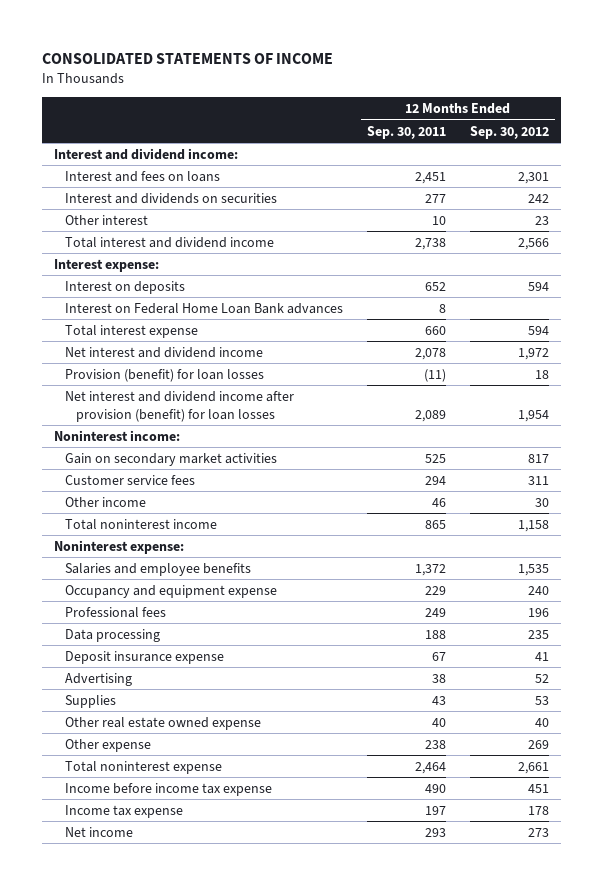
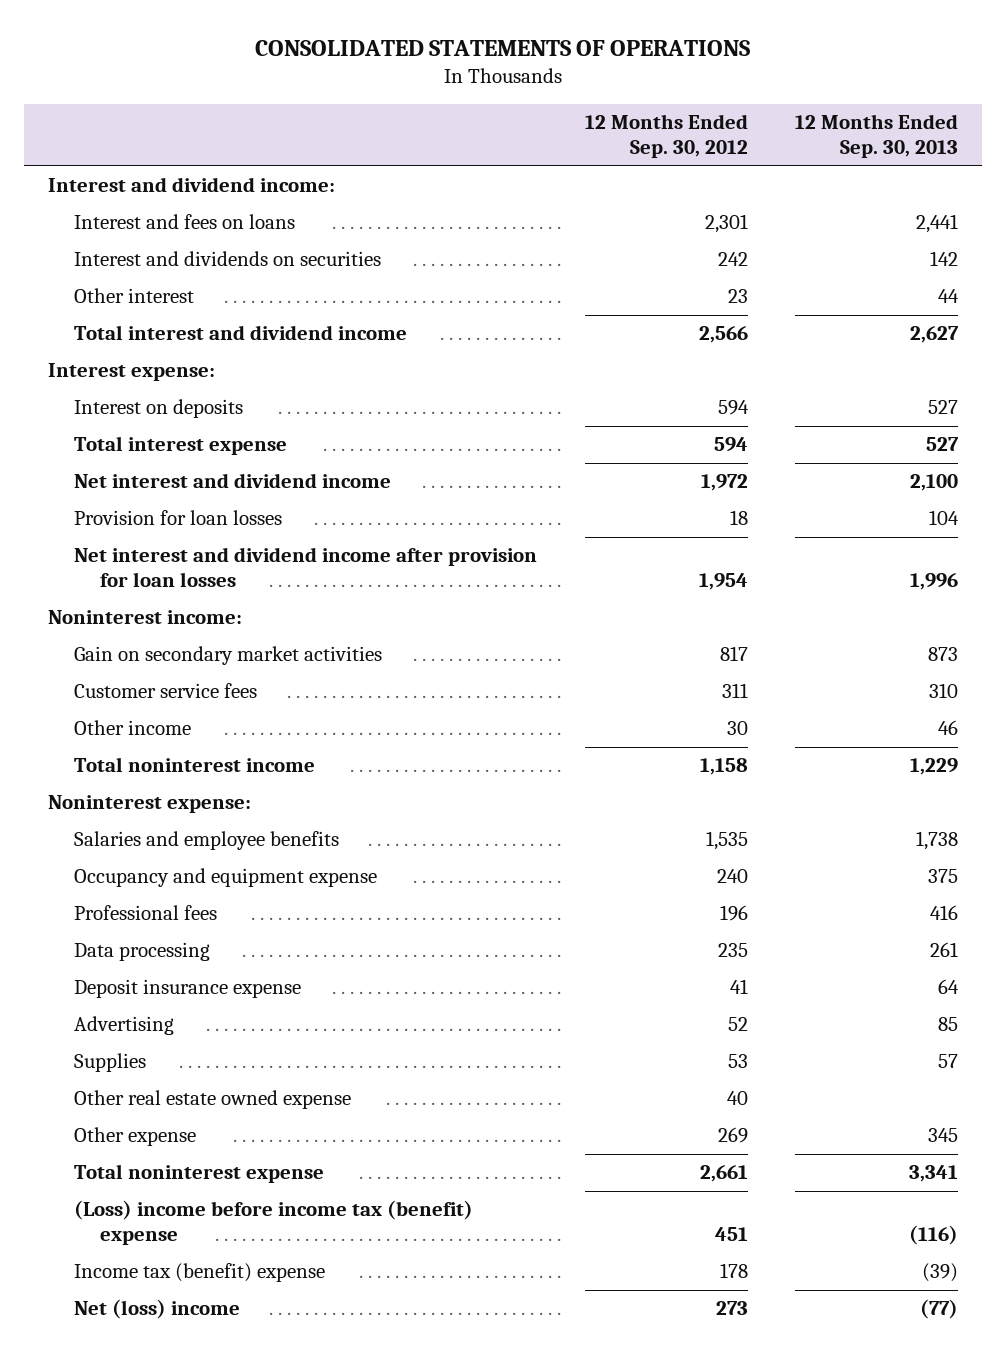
- CONSOLIDATED STATEMENTS OF INCOME
+ CONSOLIDATED STATEMENTS OF OPERATIONS
- | 12 Months Ended Sep. 30, 2011 | 12 Months Ended Sep. 30, 2012
+ | 12 Months Ended Sep. 30, 2012 | 12 Months Ended Sep. 30, 2013
- Interest on Federal Home Loan Bank advances | 8 |
- Provision (benefit) for loan losses | (11) | 18
- Net interest and dividend income after provision (benefit) for loan losses | 2,089 | 1,954
+ Provision for loan losses | 18 | 104
+ Net interest and dividend income after provision for loan losses | 1,954 | 1,996
- Income before income tax expense | 490 | 451
- Income tax expense | 197 | 178
- Net income | 293 | 273
+ (Loss) income before income tax (benefit) expense | 451 | (116)
+ Income tax (benefit) expense | 178 | (39)
+ Net (loss) income | 273 | (77)

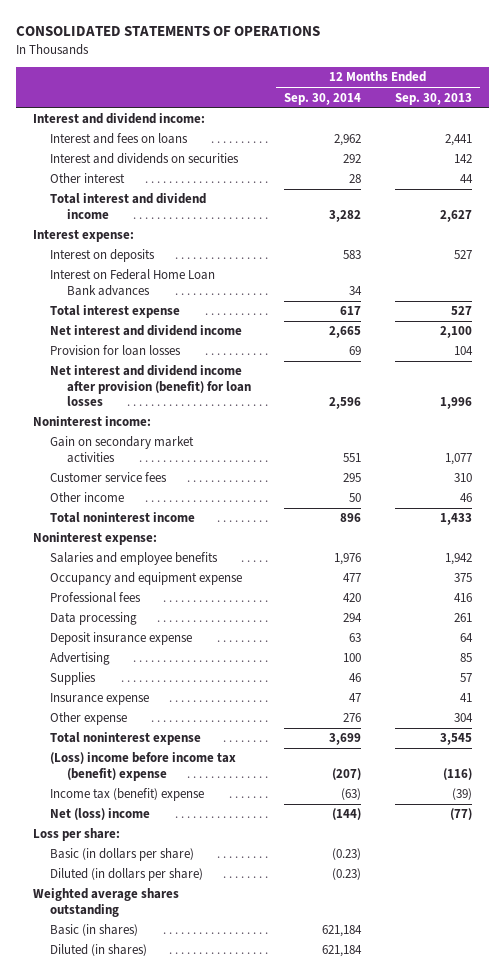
- | 12 Months Ended Sep. 30, 2012 | 12 Months Ended Sep. 30, 2013
+ | 12 Months Ended Sep. 30, 2014 | 12 Months Ended Sep. 30, 2013
+ Interest on Federal Home Loan Bank advances | 34 |
- Net interest and dividend income after provision for loan losses | 1,954 | 1,996
+ Net interest and dividend income after provision (benefit) for loan losses | 2,596 | 1,996
- Gain on secondary market activities | 817 | 873
+ Gain on secondary market activities | 551 | 1,077
- Total noninterest income | 1,158 | 1,229
+ Total noninterest income | 896 | 1,433
- Salaries and employee benefits | 1,535 | 1,738
+ Salaries and employee benefits | 1,976 | 1,942
- Other real estate owned expense | 40 |
- Other expense | 269 | 345
- Total noninterest expense | 2,661 | 3,341
+ Insurance expense | 47 | 41
+ Other expense | 276 | 304
+ Total noninterest expense | 3,699 | 3,545
+ Loss per share:
+ Basic (in dollars per share) | (0.23) |
+ Diluted (in dollars per share) | (0.23) |
+ Weighted average shares outstanding
+ Basic (in shares) | 621,184 |
+ Diluted (in shares) | 621,184 |

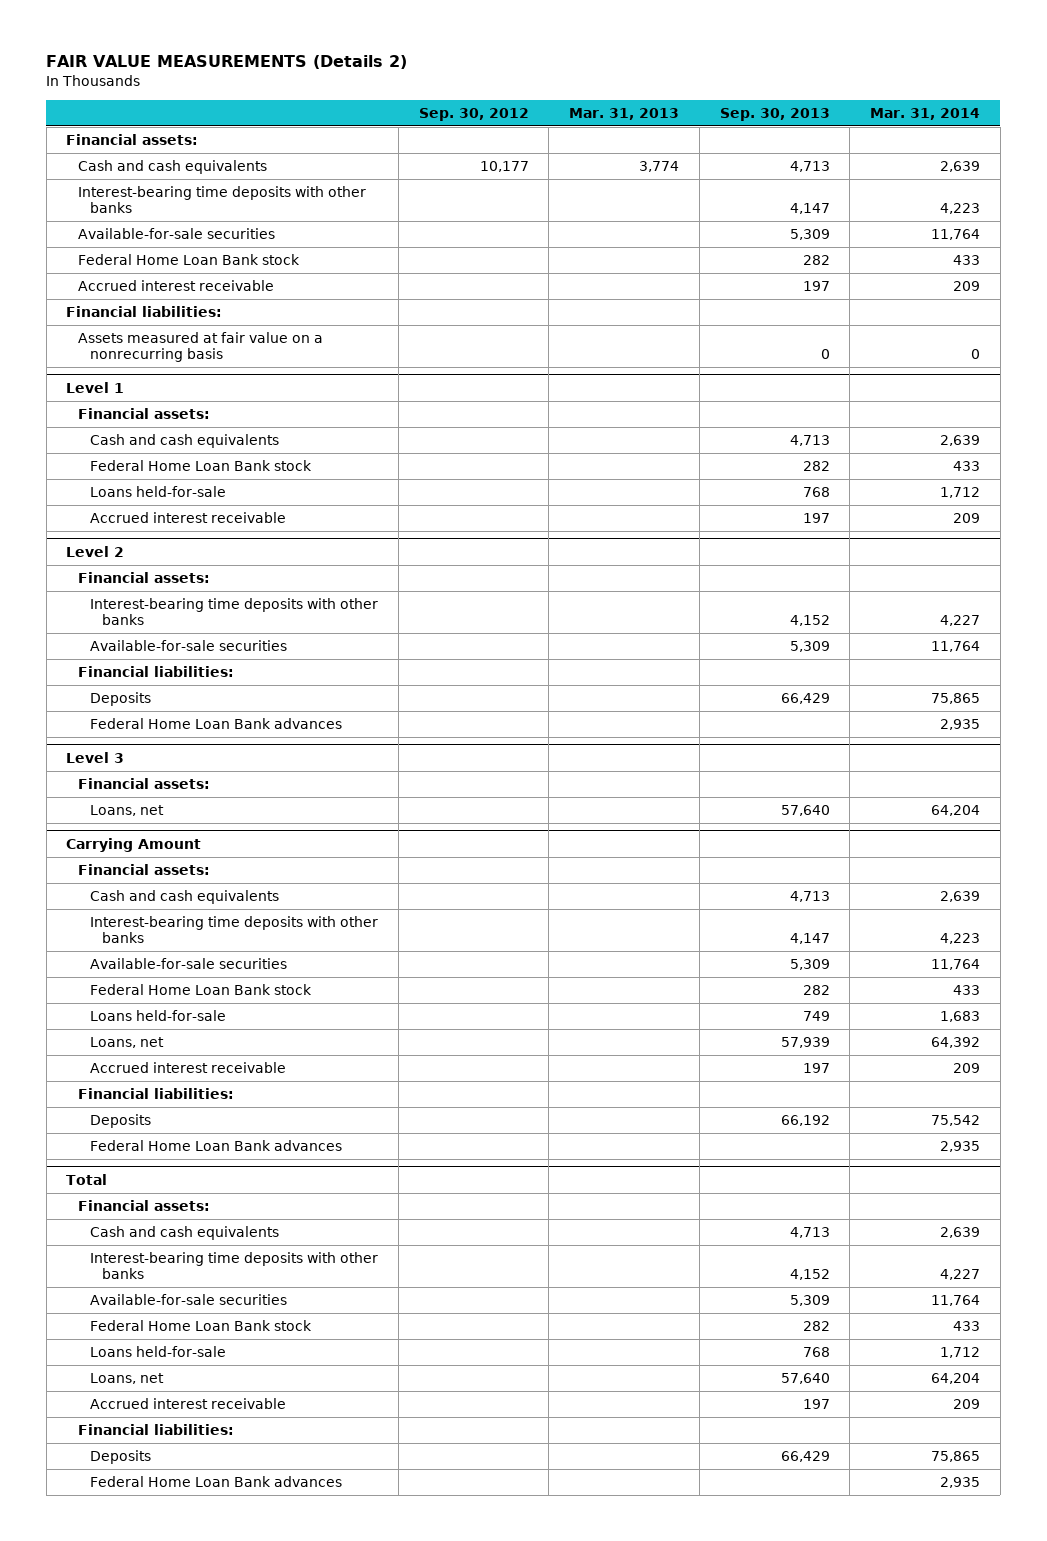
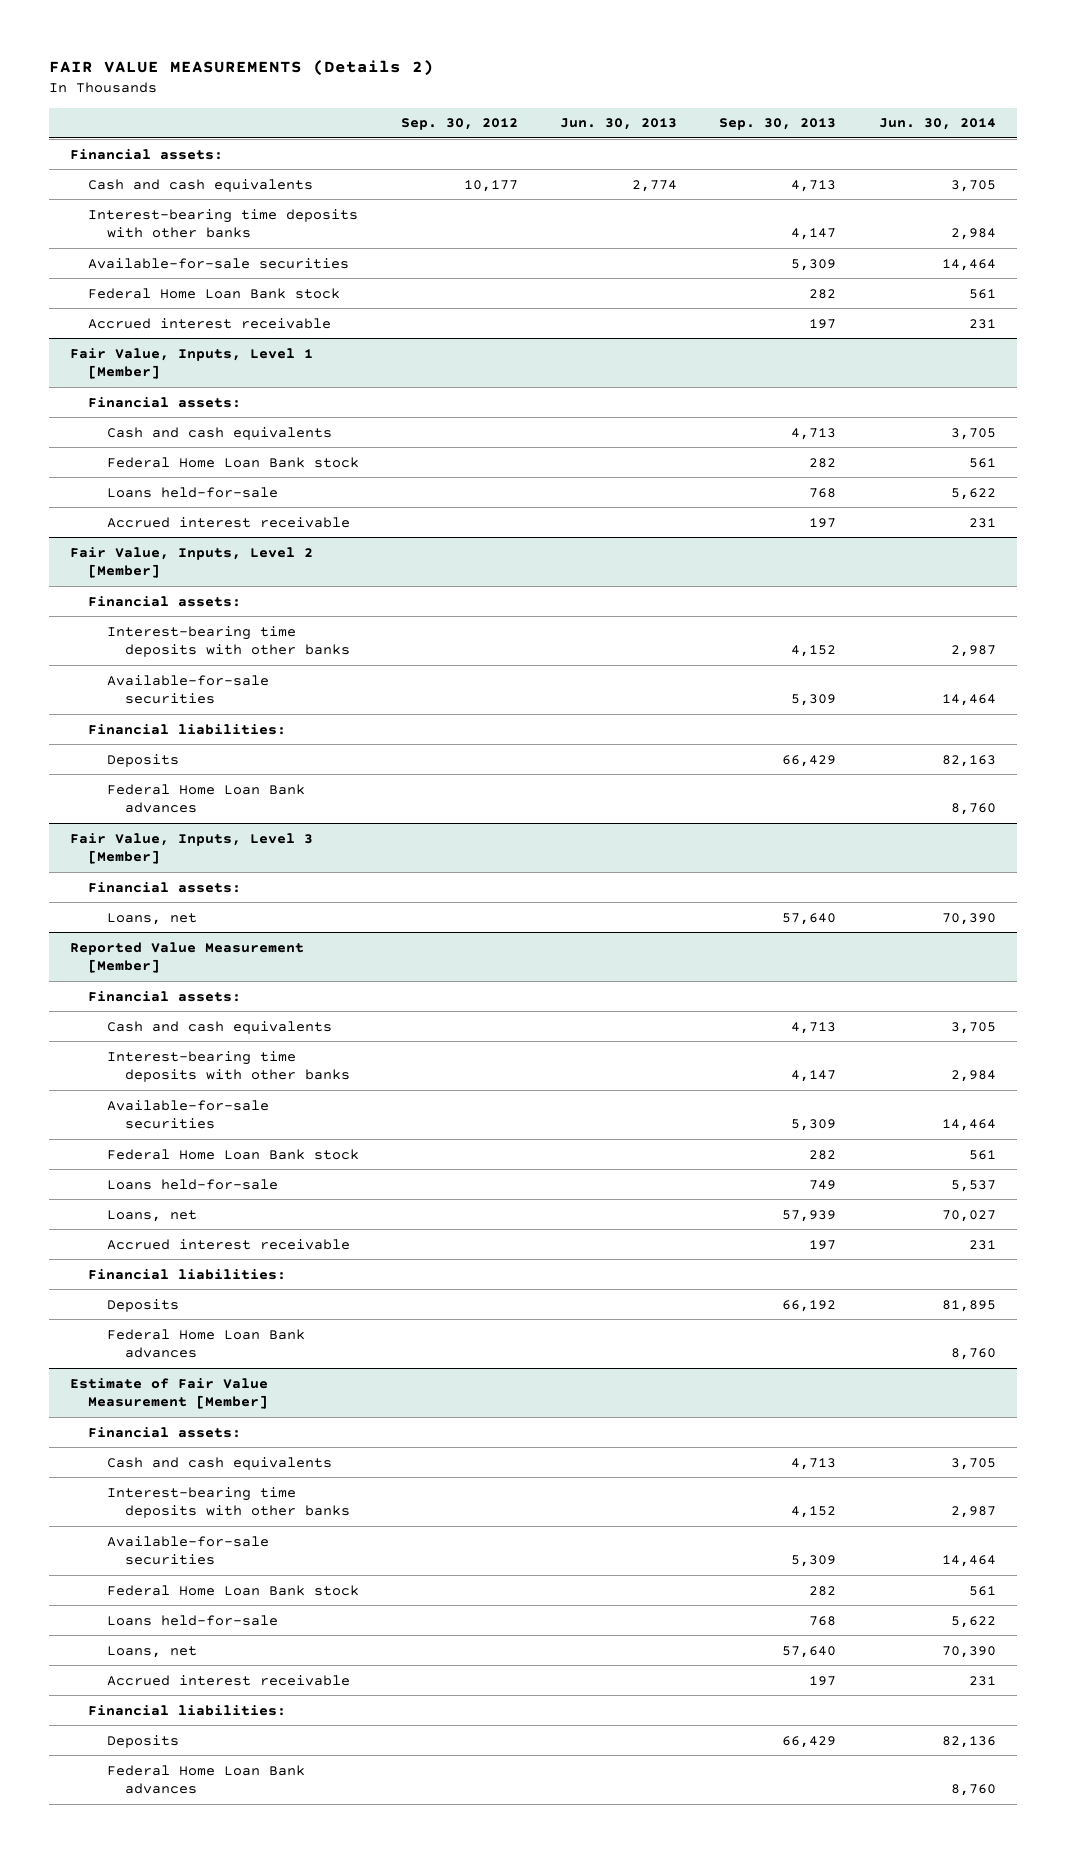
- | Sep. 30, 2012 | Mar. 31, 2013 | Sep. 30, 2013 | Mar. 31, 2014
+ | Sep. 30, 2012 | Jun. 30, 2013 | Sep. 30, 2013 | Jun. 30, 2014
- Financial liabilities:
- Assets measured at fair value on a nonrecurring basis | | | 0 | 0
- Level 1
+ Fair Value, Inputs, Level 1 [Member]
- Level 2
+ Fair Value, Inputs, Level 2 [Member]
- Level 3
+ Fair Value, Inputs, Level 3 [Member]
- Carrying Amount
+ Reported Value Measurement [Member]
- Total
+ Estimate of Fair Value Measurement [Member]

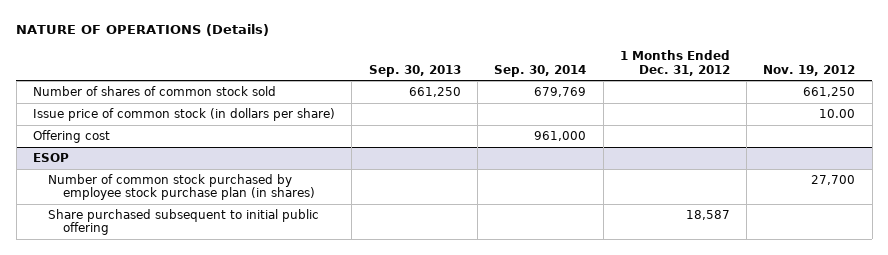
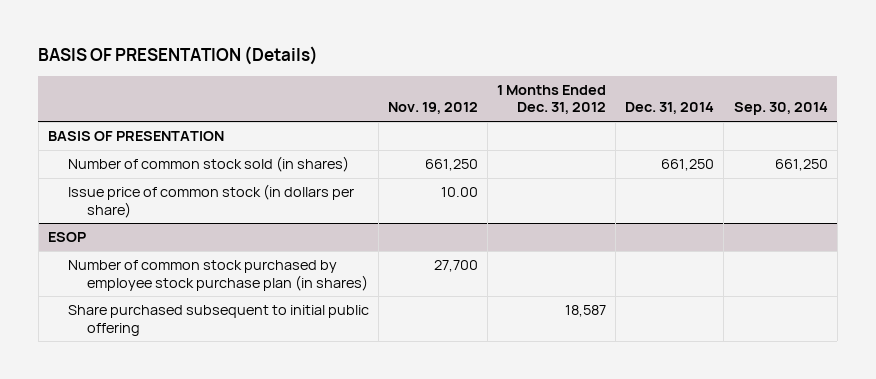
- NATURE OF OPERATIONS (Details)
+ BASIS OF PRESENTATION (Details)
- | Sep. 30, 2013 | Sep. 30, 2014 | 1 Months Ended Dec. 31, 2012 | Nov. 19, 2012
+ | Nov. 19, 2012 | 1 Months Ended Dec. 31, 2012 | Dec. 31, 2014 | Sep. 30, 2014
- Number of shares of common stock sold | 661,250 | 679,769 | | 661,250
+ BASIS OF PRESENTATION
+ Number of common stock sold (in shares) | 661,250 | | 661,250 | 661,250
- Offering cost | | 961,000 | |

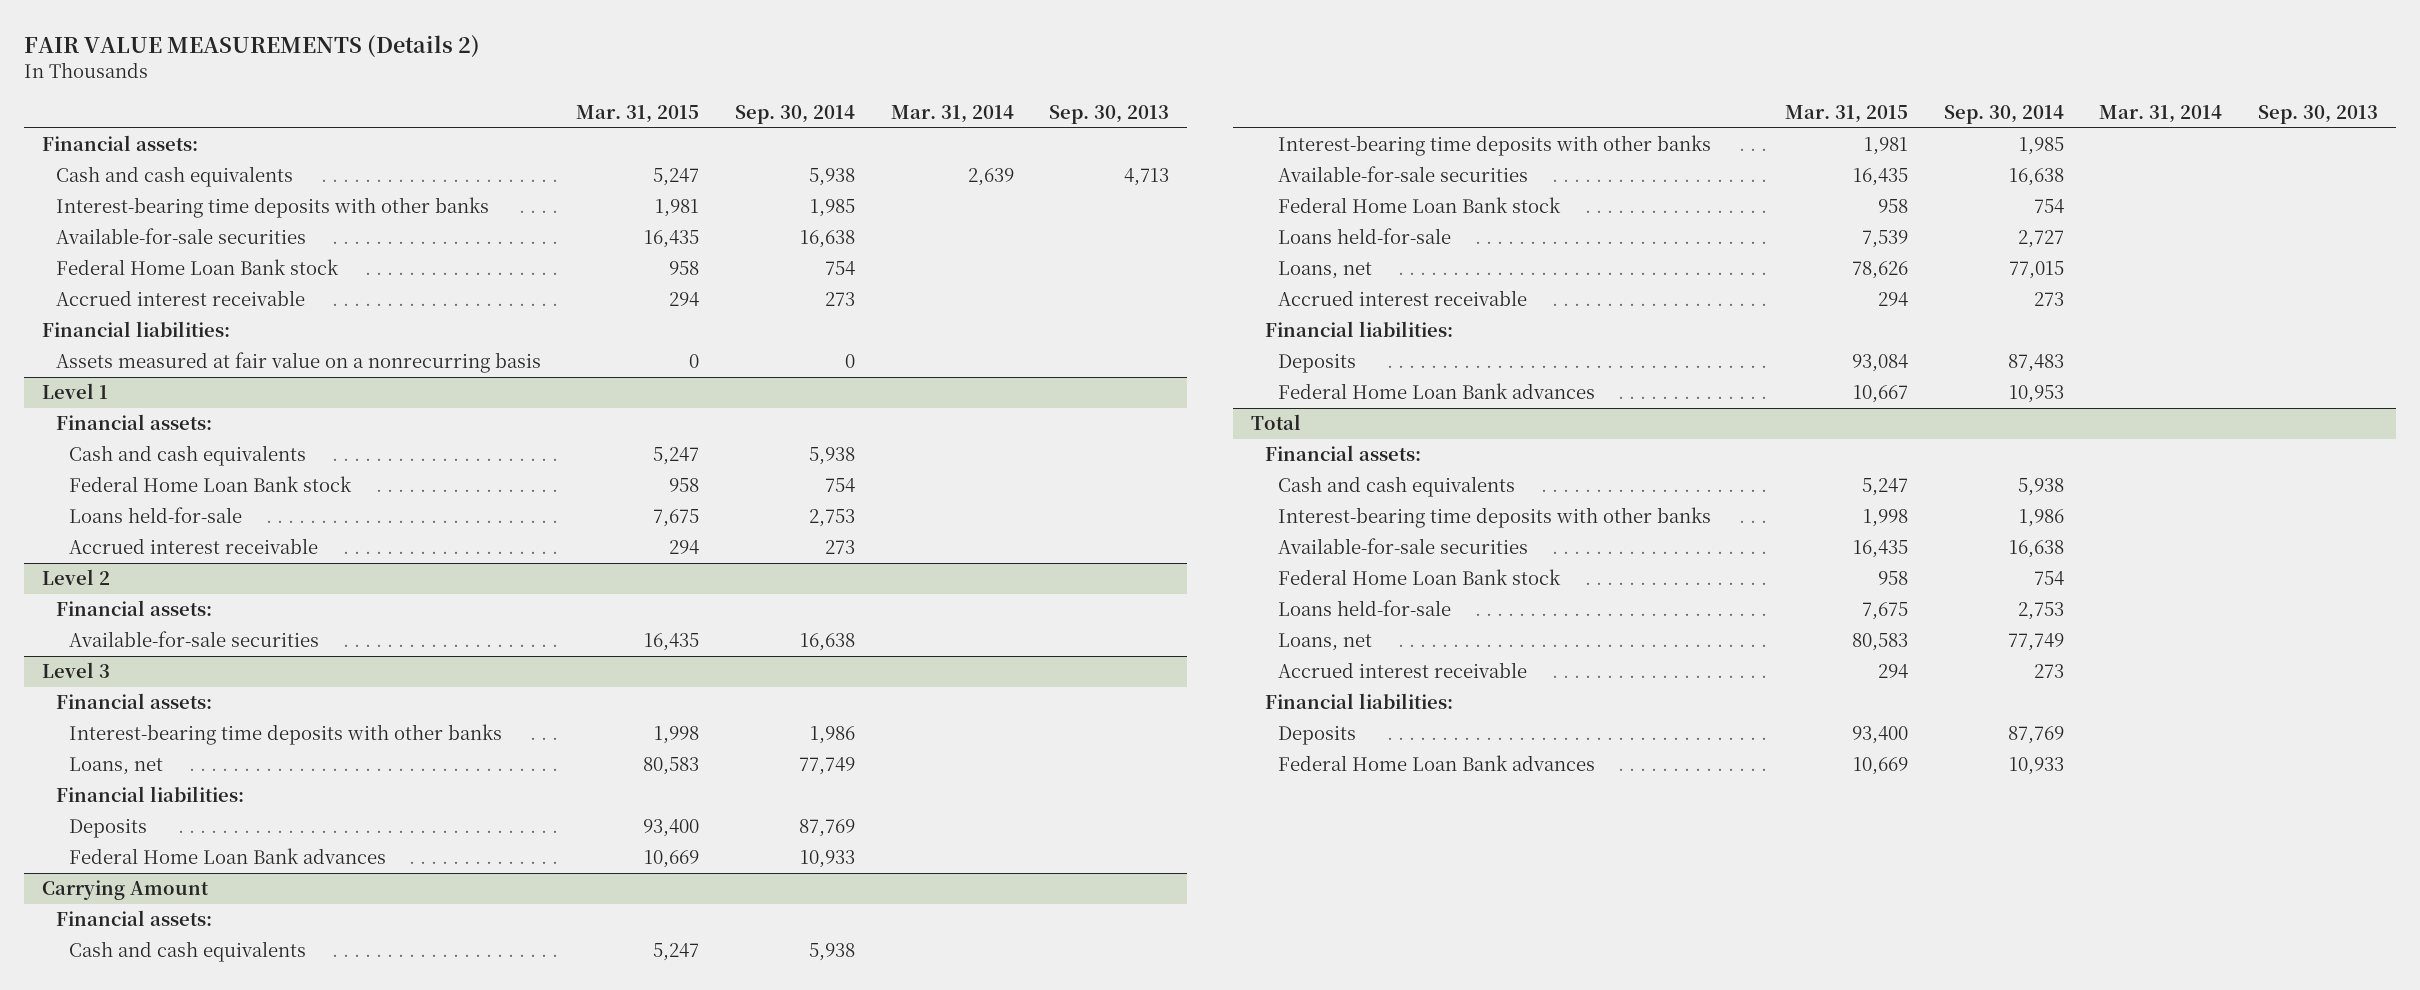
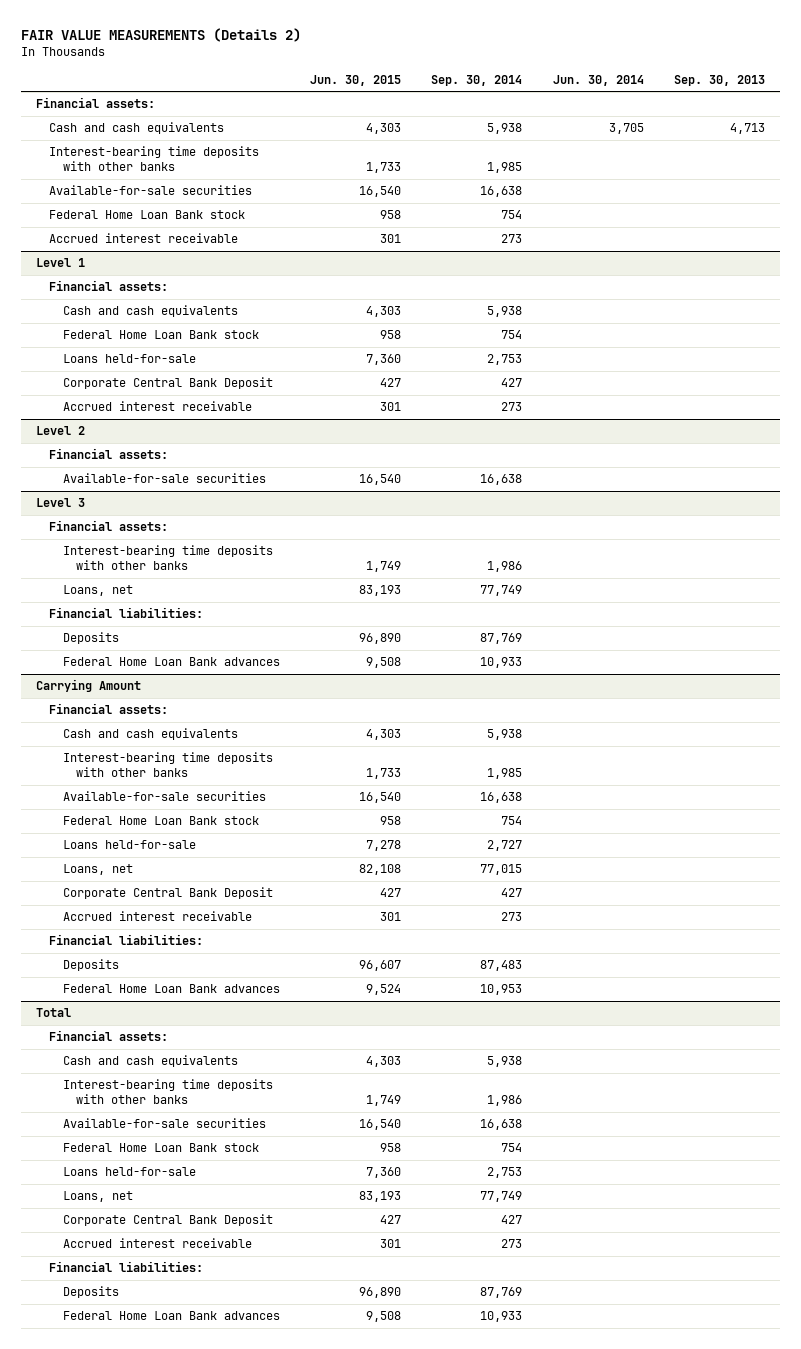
- | Mar. 31, 2015 | Sep. 30, 2014 | Mar. 31, 2014 | Sep. 30, 2013
+ | Jun. 30, 2015 | Sep. 30, 2014 | Jun. 30, 2014 | Sep. 30, 2013
- Financial liabilities:
- Assets measured at fair value on a nonrecurring basis | 0 | 0 | |
@ Level 1
+ Corporate Central Bank Deposit | 427 | 427 | |
@ Carrying Amount
+ Corporate Central Bank Deposit | 427 | 427 | |
@ Total
+ Corporate Central Bank Deposit | 427 | 427 | |

